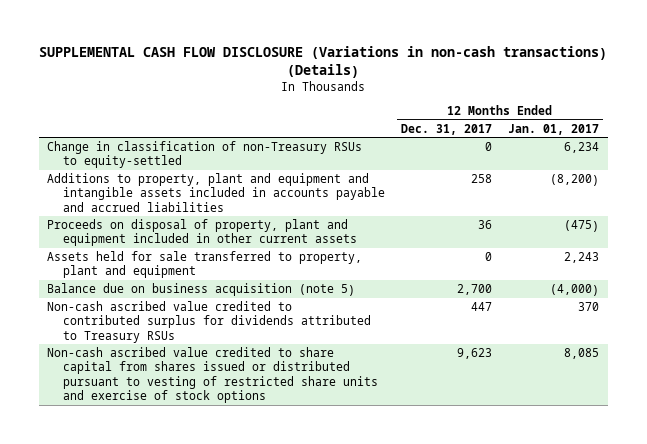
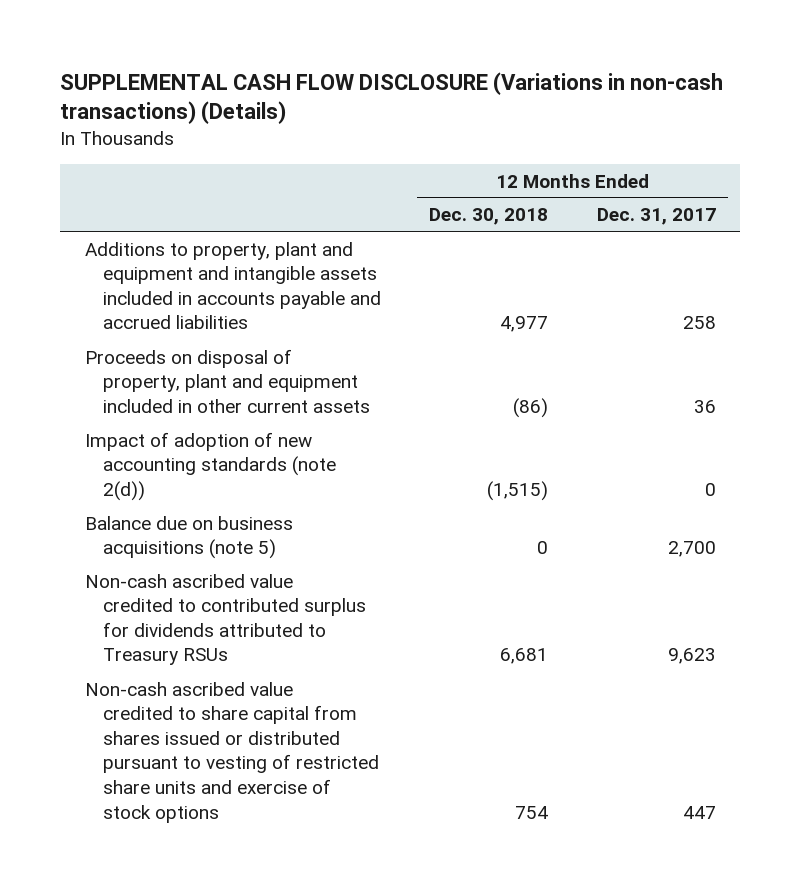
- | 12 Months Ended Dec. 31, 2017 | 12 Months Ended Jan. 01, 2017
+ | 12 Months Ended Dec. 30, 2018 | 12 Months Ended Dec. 31, 2017
- Change in classification of non-Treasury RSUs to equity-settled | 0 | 6,234
- Assets held for sale transferred to property, plant and equipment | 0 | 2,243
- Balance due on business acquisition (note 5) | 2,700 | (4,000)
- Non-cash ascribed value credited to contributed surplus for dividends attributed to Treasury RSUs | 447 | 370
- Non-cash ascribed value credited to share capital from shares issued or distributed pursuant to vesting of restricted share units and exercise of stock options | 9,623 | 8,085
+ Impact of adoption of new accounting standards (note 2(d)) | (1,515) | 0
+ Balance due on business acquisitions (note 5) | 0 | 2,700
+ Non-cash ascribed value credited to contributed surplus for dividends attributed to Treasury RSUs | 6,681 | 9,623
+ Non-cash ascribed value credited to share capital from shares issued or distributed pursuant to vesting of restricted share units and exercise of stock options | 754 | 447

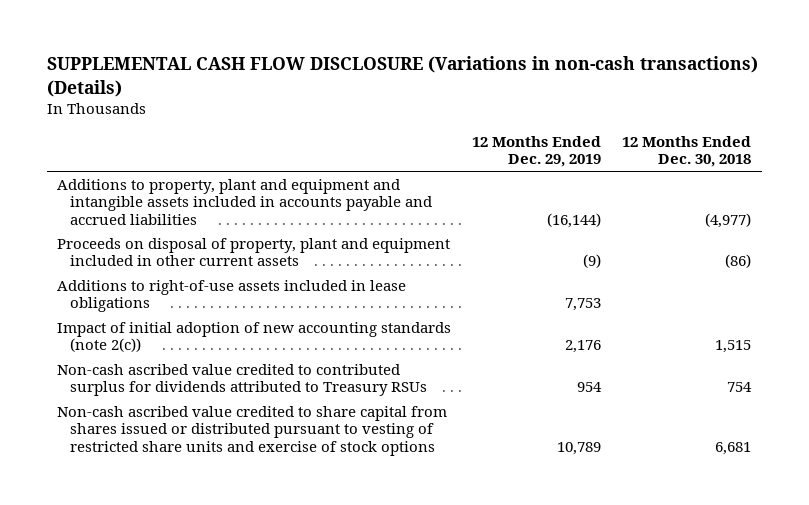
- | 12 Months Ended Dec. 30, 2018 | 12 Months Ended Dec. 31, 2017
+ | 12 Months Ended Dec. 29, 2019 | 12 Months Ended Dec. 30, 2018
- Additions to property, plant and equipment and intangible assets included in accounts payable and accrued liabilities | 4,977 | 258
+ Additions to property, plant and equipment and intangible assets included in accounts payable and accrued liabilities | (16,144) | (4,977)
- Impact of adoption of new accounting standards (note 2(d)) | (1,515) | 0
- Balance due on business acquisitions (note 5) | 0 | 2,700
- Non-cash ascribed value credited to contributed surplus for dividends attributed to Treasury RSUs | 6,681 | 9,623
- Non-cash ascribed value credited to share capital from shares issued or distributed pursuant to vesting of restricted share units and exercise of stock options | 754 | 447
+ Additions to right-of-use assets included in lease obligations | 7,753 |
+ Impact of initial adoption of new accounting standards (note 2(c)) | 2,176 | 1,515
+ Non-cash ascribed value credited to contributed surplus for dividends attributed to Treasury RSUs | 954 | 754
+ Non-cash ascribed value credited to share capital from shares issued or distributed pursuant to vesting of restricted share units and exercise of stock options | 10,789 | 6,681

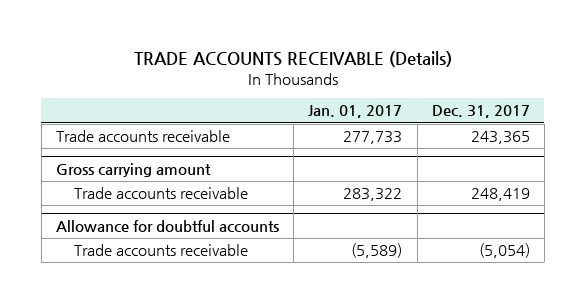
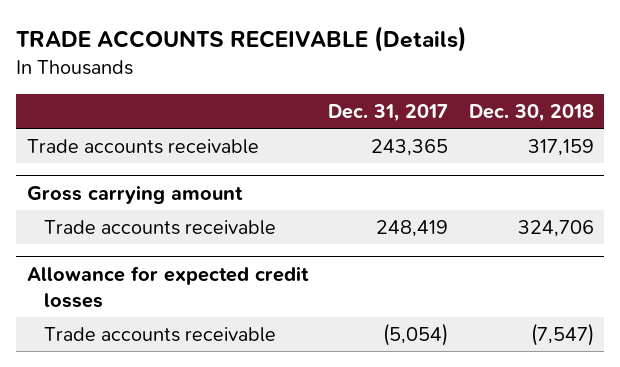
- | Jan. 01, 2017 | Dec. 31, 2017
+ | Dec. 31, 2017 | Dec. 30, 2018
- Allowance for doubtful accounts
+ Allowance for expected credit losses

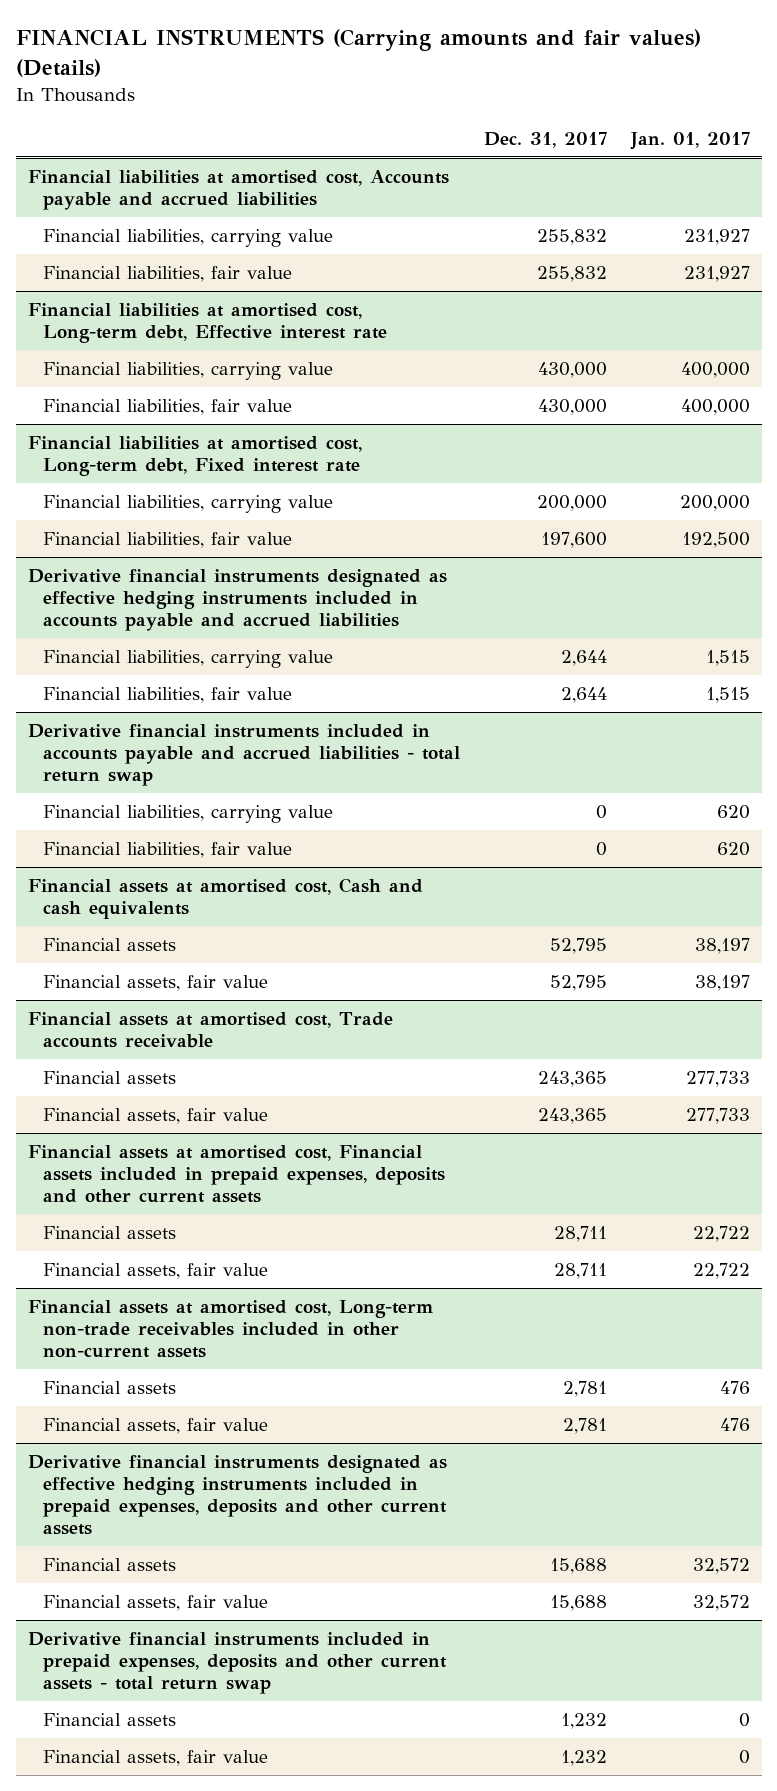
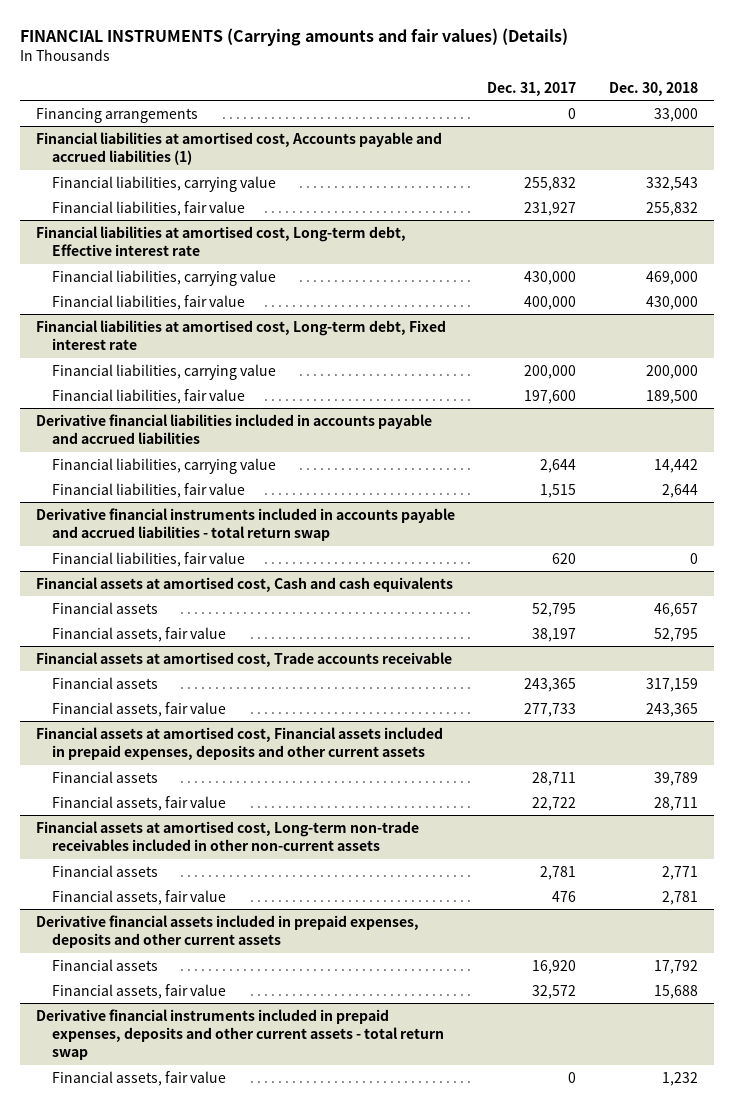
- | Dec. 31, 2017 | Jan. 01, 2017
+ | Dec. 31, 2017 | Dec. 30, 2018
- Financial liabilities at amortised cost, Accounts payable and accrued liabilities
+ Financing arrangements | 0 | 33,000
+ Financial liabilities at amortised cost, Accounts payable and accrued liabilities (1)
- Financial liabilities, fair value | 255,832 | 231,927
+ Financial liabilities, fair value | 231,927 | 255,832
@ Financial liabilities at amortised cost, Long-term debt, Effective interest rate
- Financial liabilities, fair value | 430,000 | 400,000
+ Financial liabilities, fair value | 400,000 | 430,000
- Derivative financial instruments designated as effective hedging instruments included in accounts payable and accrued liabilities
+ Derivative financial liabilities included in accounts payable and accrued liabilities
- Financial liabilities, fair value | 2,644 | 1,515
+ Financial liabilities, fair value | 1,515 | 2,644
@ Derivative financial instruments included in accounts payable and accrued liabilities - total return swap
- Financial liabilities, carrying value | 0 | 620
- Financial liabilities, fair value | 0 | 620
+ Financial liabilities, fair value | 620 | 0
@ Financial assets at amortised cost, Cash and cash equivalents
- Financial assets, fair value | 52,795 | 38,197
+ Financial assets, fair value | 38,197 | 52,795
@ Financial assets at amortised cost, Trade accounts receivable
- Financial assets, fair value | 243,365 | 277,733
+ Financial assets, fair value | 277,733 | 243,365
@ Financial assets at amortised cost, Financial assets included in prepaid expenses, deposits and other current assets
- Financial assets, fair value | 28,711 | 22,722
+ Financial assets, fair value | 22,722 | 28,711
@ Financial assets at amortised cost, Long-term non-trade receivables included in other non-current assets
- Financial assets, fair value | 2,781 | 476
- Derivative financial instruments designated as effective hedging instruments included in prepaid expenses, deposits and other current assets
- Financial assets | 15,688 | 32,572
- Financial assets, fair value | 15,688 | 32,572
@ Financial assets at amortised cost, Long-term non-trade receivables included in other non-current assets
+ Financial assets, fair value | 476 | 2,781
+ Derivative financial assets included in prepaid expenses, deposits and other current assets
+ Financial assets | 16,920 | 17,792
+ Financial assets, fair value | 32,572 | 15,688
@ Derivative financial instruments included in prepaid expenses, deposits and other current assets - total return swap
- Financial assets | 1,232 | 0
- Financial assets, fair value | 1,232 | 0
+ Financial assets, fair value | 0 | 1,232

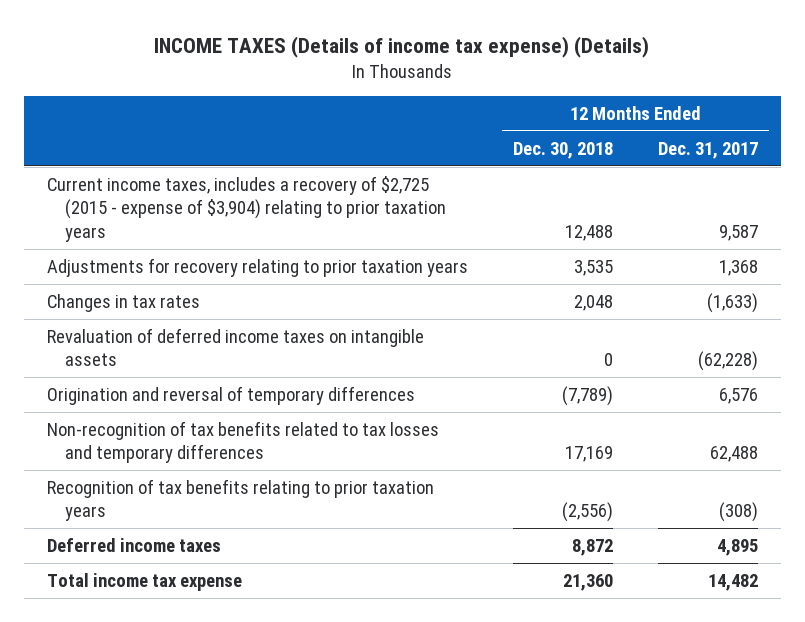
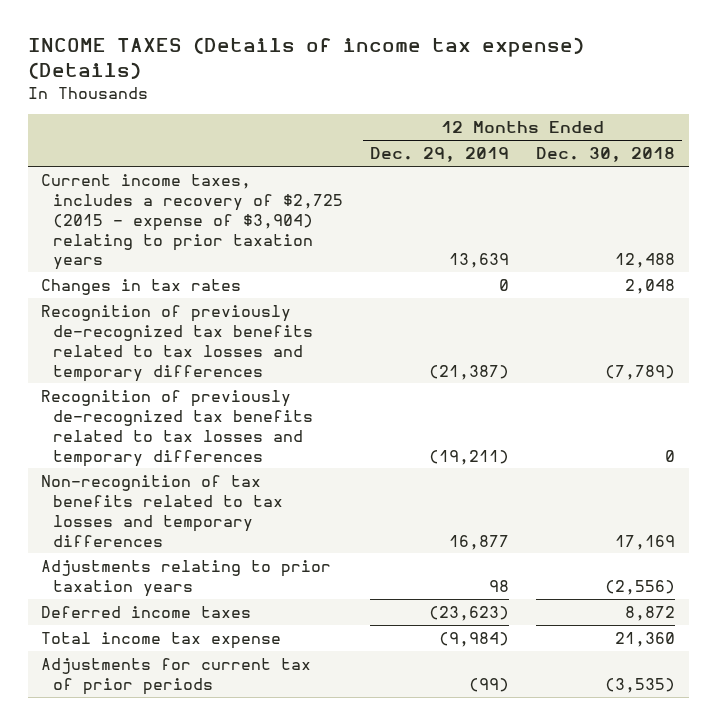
- | 12 Months Ended Dec. 30, 2018 | 12 Months Ended Dec. 31, 2017
+ | 12 Months Ended Dec. 29, 2019 | 12 Months Ended Dec. 30, 2018
- Adjustments for recovery relating to prior taxation years | 3,535 | 1,368
- Revaluation of deferred income taxes on intangible assets | 0 | (62,228)
- Origination and reversal of temporary differences | (7,789) | 6,576
+ Recognition of previously de-recognized tax benefits related to tax losses and temporary differences | (21,387) | (7,789)
+ Recognition of previously de-recognized tax benefits related to tax losses and temporary differences | (19,211) | 0
- Recognition of tax benefits relating to prior taxation years | (2,556) | (308)
+ Adjustments relating to prior taxation years | 98 | (2,556)
+ Adjustments for current tax of prior periods | (99) | (3,535)

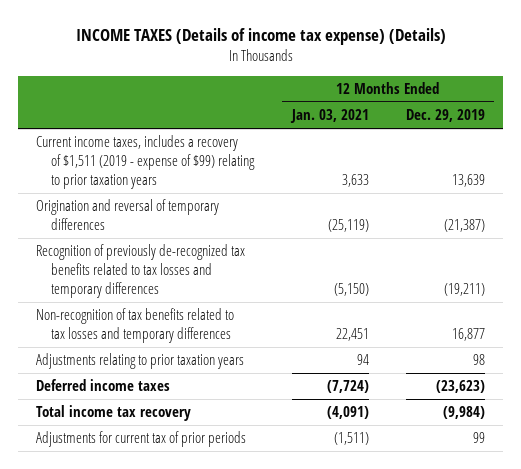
- | 12 Months Ended Dec. 29, 2019 | 12 Months Ended Dec. 30, 2018
+ | 12 Months Ended Jan. 03, 2021 | 12 Months Ended Dec. 29, 2019
- Current income taxes, includes a recovery of $2,725 (2015 - expense of $3,904) relating to prior taxation years | 13,639 | 12,488
- Changes in tax rates | 0 | 2,048
- Recognition of previously de-recognized tax benefits related to tax losses and temporary differences | (21,387) | (7,789)
+ Current income taxes, includes a recovery of $1,511 (2019 - expense of $99) relating to prior taxation years | 3,633 | 13,639
+ Origination and reversal of temporary differences | (25,119) | (21,387)
- Total income tax expense | (9,984) | 21,360
- Adjustments for current tax of prior periods | (99) | (3,535)
+ Total income tax recovery | (4,091) | (9,984)
+ Adjustments for current tax of prior periods | (1,511) | 99

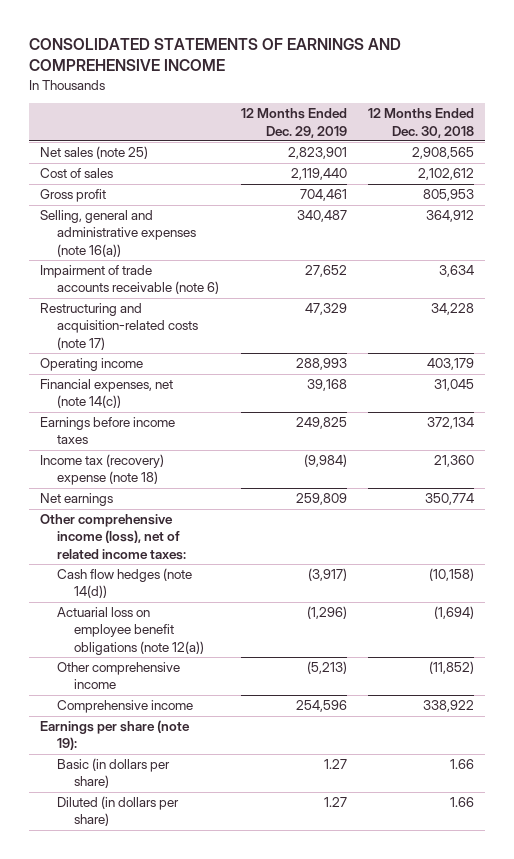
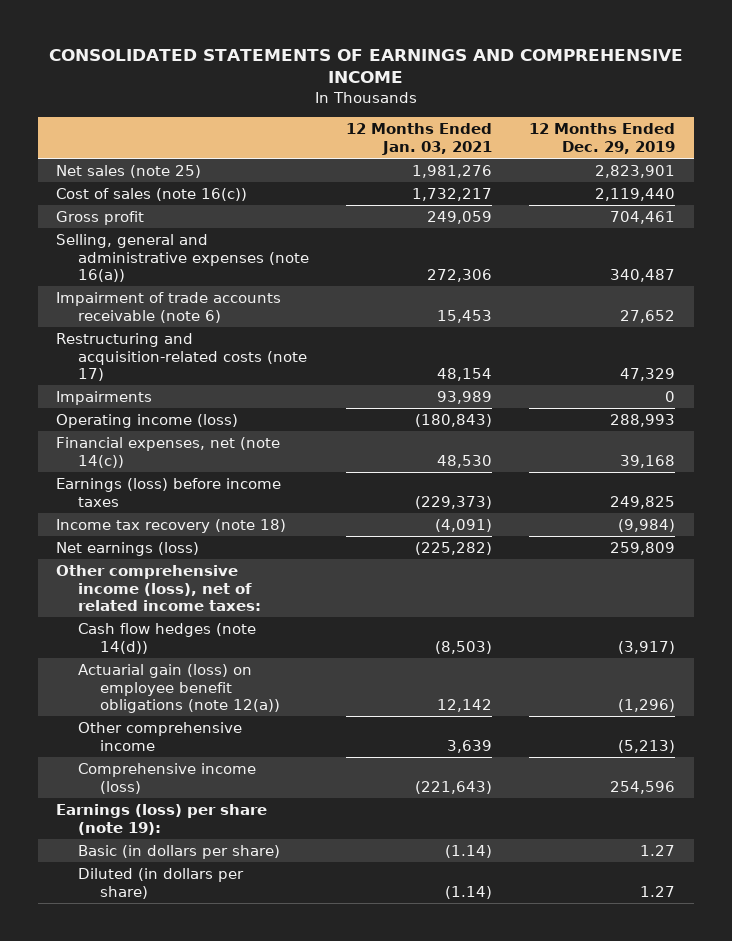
- | 12 Months Ended Dec. 29, 2019 | 12 Months Ended Dec. 30, 2018
+ | 12 Months Ended Jan. 03, 2021 | 12 Months Ended Dec. 29, 2019
- Cost of sales | 2,119,440 | 2,102,612
+ Cost of sales (note 16(c)) | 1,732,217 | 2,119,440
- Operating income | 288,993 | 403,179
+ Impairments | 93,989 | 0
+ Operating income (loss) | (180,843) | 288,993
- Earnings before income taxes | 249,825 | 372,134
- Income tax (recovery) expense (note 18) | (9,984) | 21,360
- Net earnings | 259,809 | 350,774
+ Earnings (loss) before income taxes | (229,373) | 249,825
+ Income tax recovery (note 18) | (4,091) | (9,984)
+ Net earnings (loss) | (225,282) | 259,809
- Actuarial loss on employee benefit obligations (note 12(a)) | (1,296) | (1,694)
+ Actuarial gain (loss) on employee benefit obligations (note 12(a)) | 12,142 | (1,296)
- Comprehensive income | 254,596 | 338,922
- Earnings per share (note 19):
+ Comprehensive income (loss) | (221,643) | 254,596
+ Earnings (loss) per share (note 19):

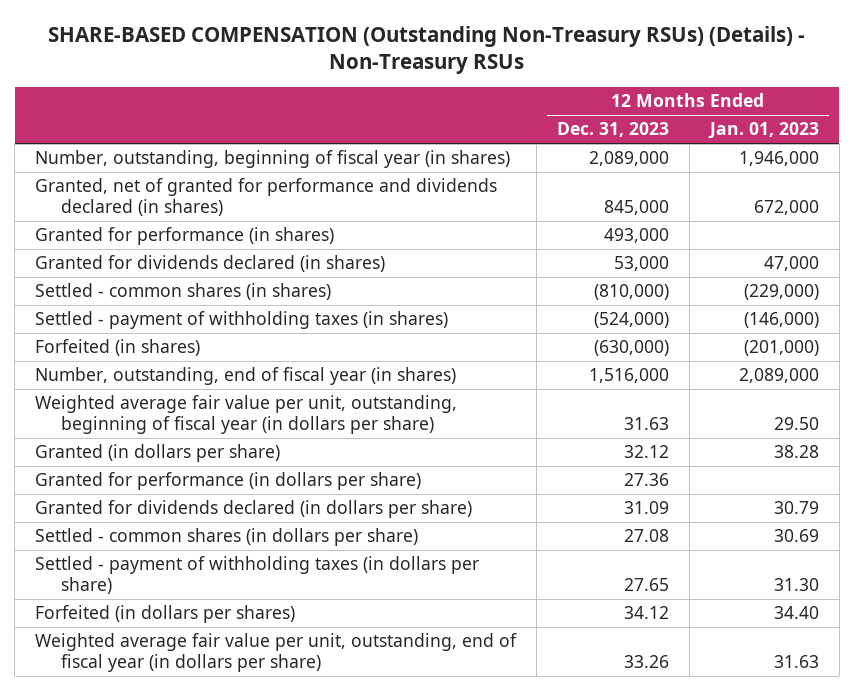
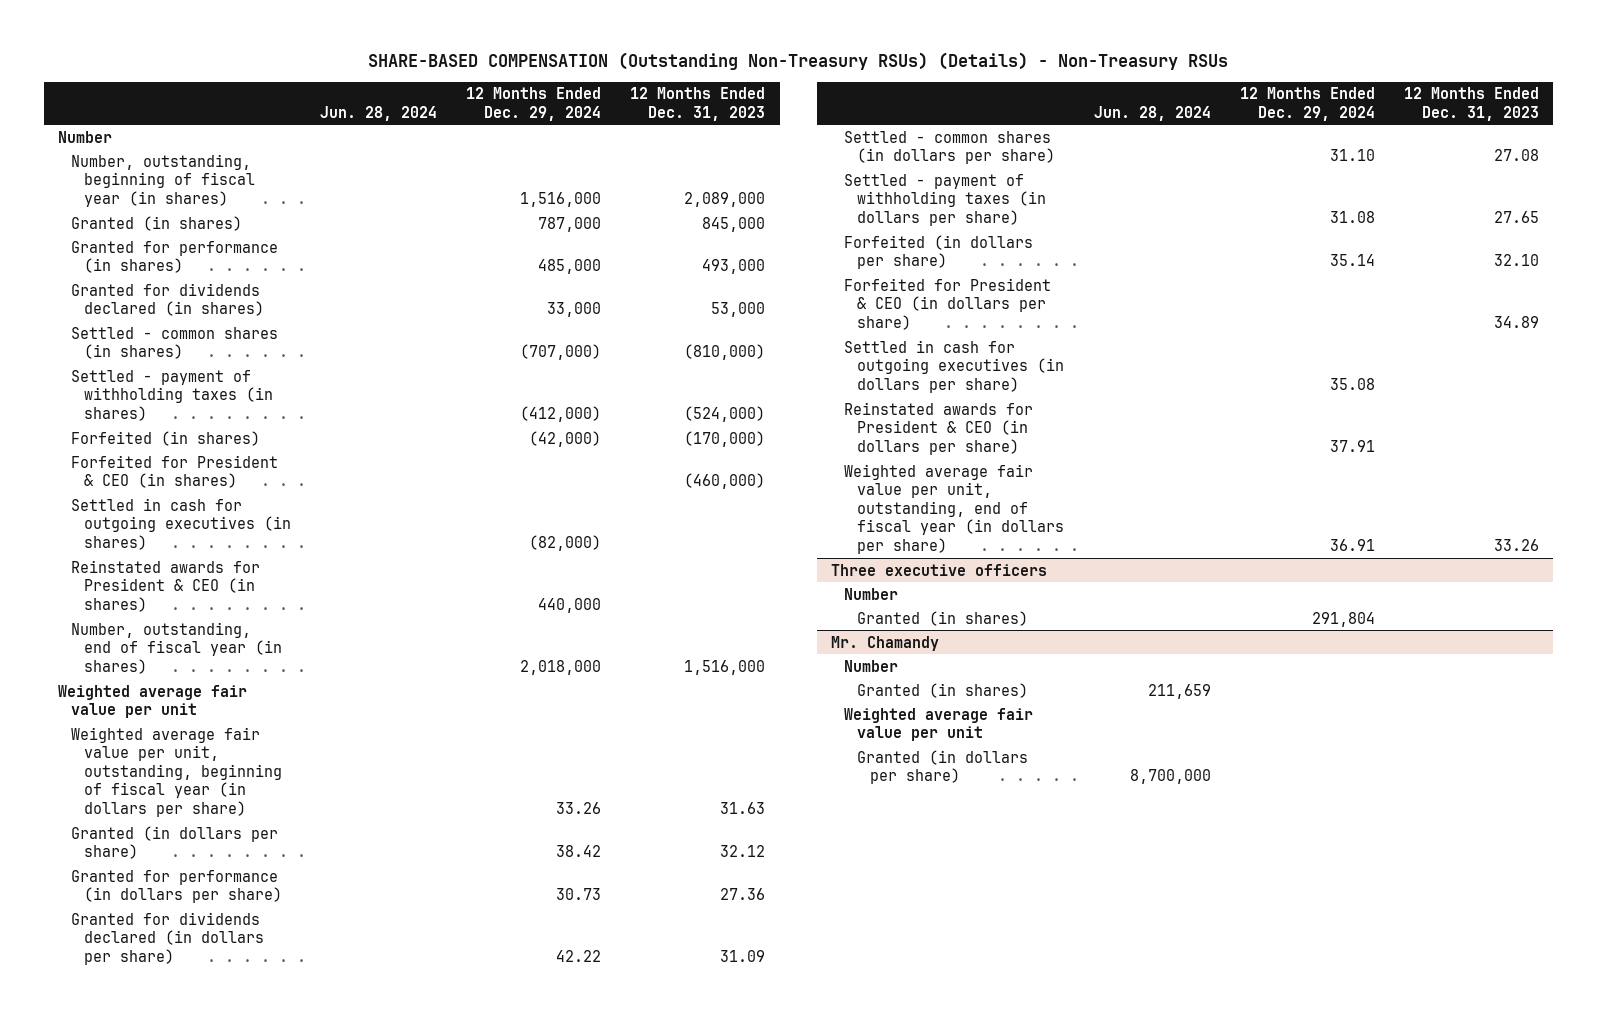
- | 12 Months Ended Dec. 31, 2023 | 12 Months Ended Jan. 01, 2023
+ | Jun. 28, 2024 | 12 Months Ended Dec. 29, 2024 | 12 Months Ended Dec. 31, 2023
+ Number
- Granted, net of granted for performance and dividends declared (in shares) | 845,000 | 672,000
+ Granted (in shares) | | 787,000 | 845,000
- Forfeited (in shares) | (630,000) | (201,000)
+ Forfeited (in shares) | | (42,000) | (170,000)
+ Forfeited for President & CEO (in shares) | | | (460,000)
+ Settled in cash for outgoing executives (in shares) | | (82,000) |
+ Reinstated awards for President & CEO (in shares) | | 440,000 |
+ Weighted average fair value per unit
- Forfeited (in dollars per shares) | 34.12 | 34.40
+ Forfeited (in dollars per share) | | 35.14 | 32.10
+ Forfeited for President & CEO (in dollars per share) | | | 34.89
+ Settled in cash for outgoing executives (in dollars per share) | | 35.08 |
+ Reinstated awards for President & CEO (in dollars per share) | | 37.91 |
+ Three executive officers
+ Number
+ Granted (in shares) | | 291,804 |
+ Mr. Chamandy
+ Number
+ Granted (in shares) | 211,659 | |
+ Weighted average fair value per unit
+ Granted (in dollars per share) | 8,700,000 | |

